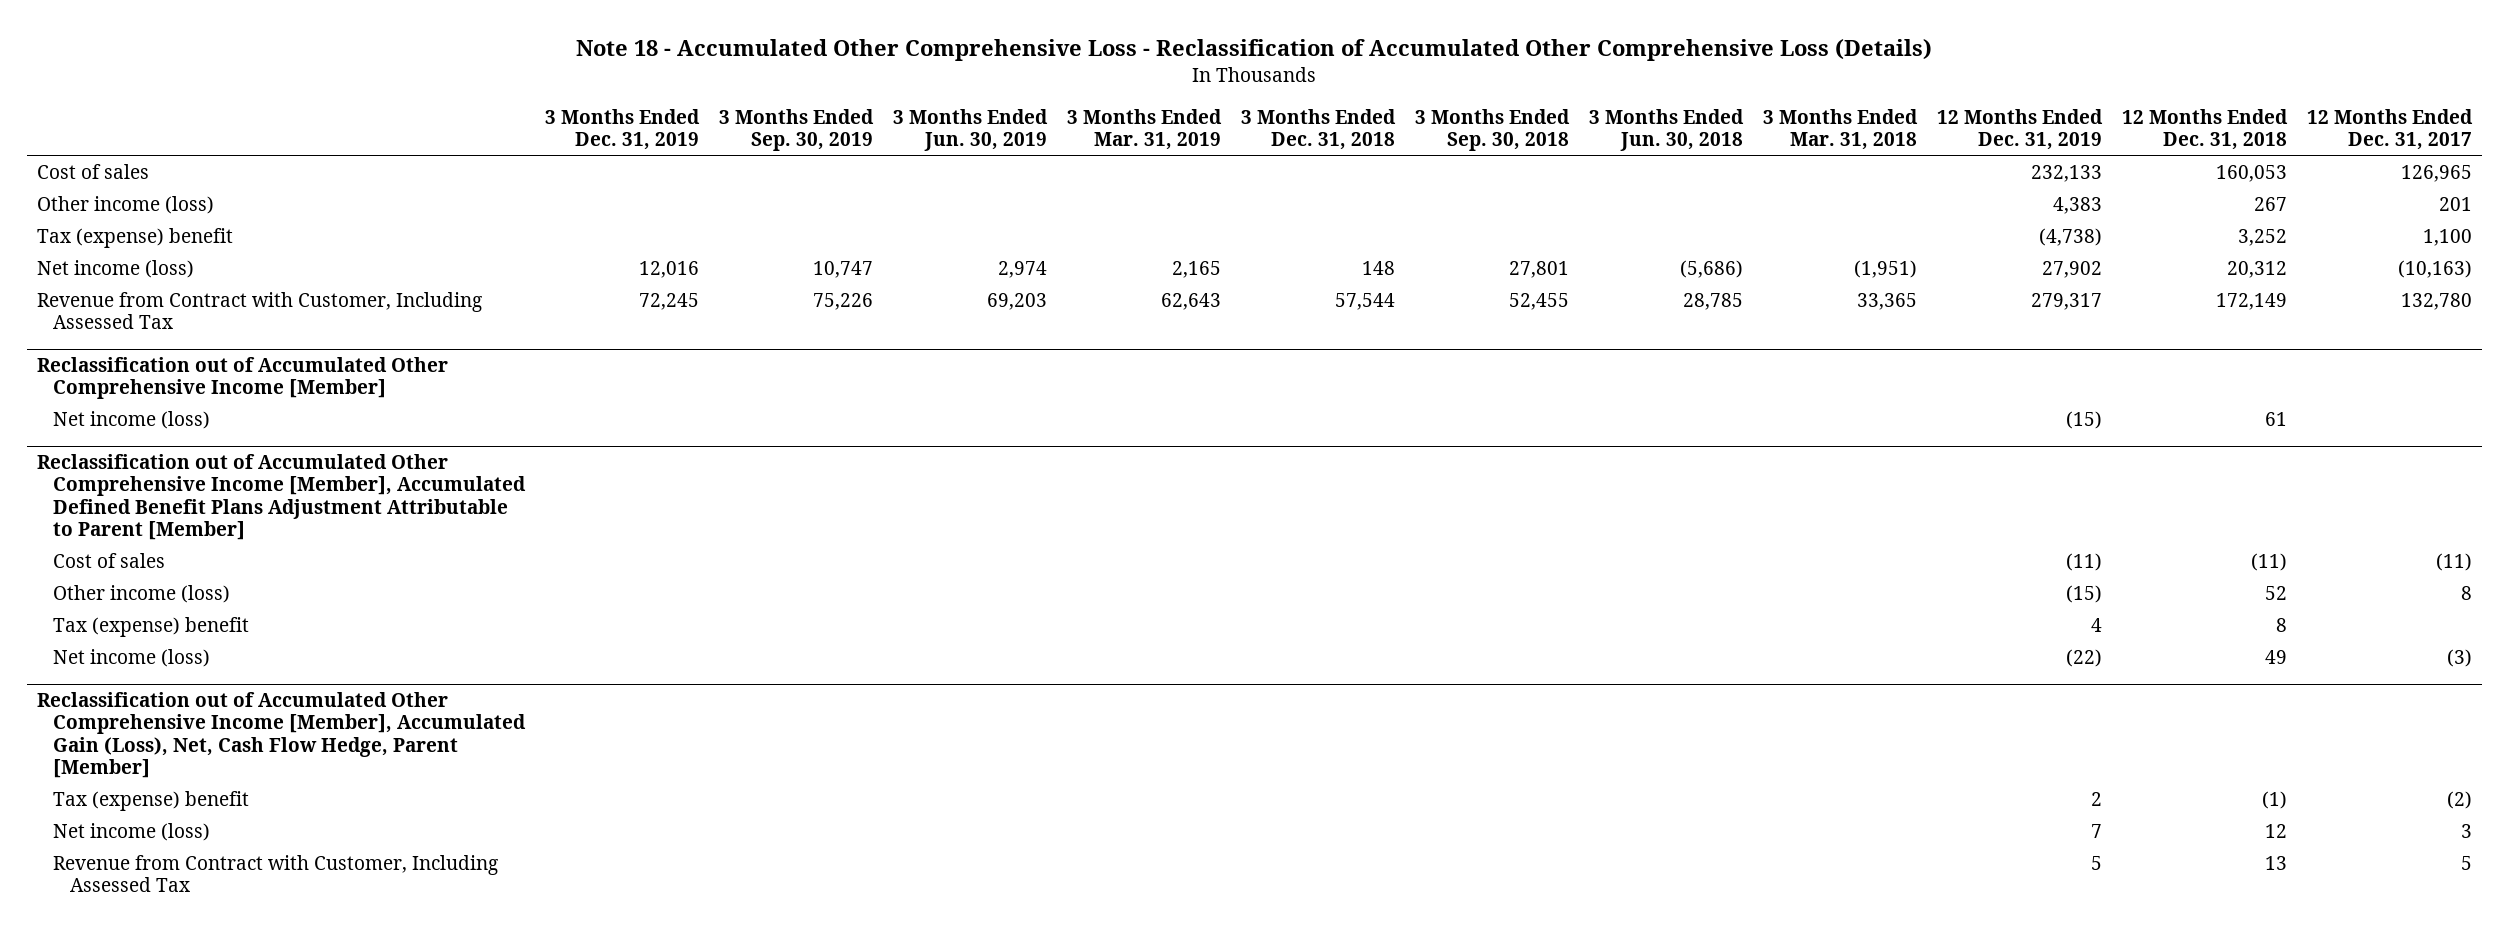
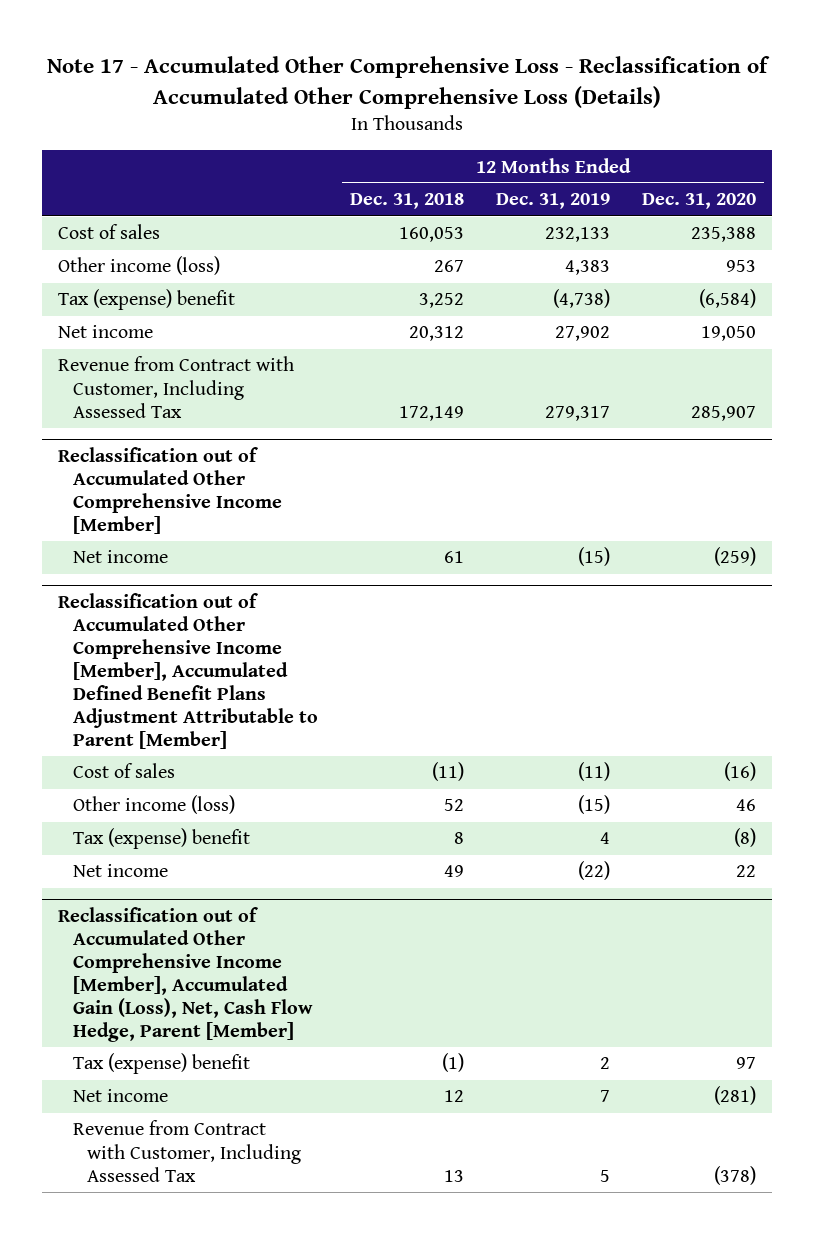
- Note 18 - Accumulated Other Comprehensive Loss - Reclassification of Accumulated Other Comprehensive Loss (Details)
+ Note 17 - Accumulated Other Comprehensive Loss - Reclassification of Accumulated Other Comprehensive Loss (Details)
- | 3 Months Ended Dec. 31, 2019 | 3 Months Ended Sep. 30, 2019 | 3 Months Ended Jun. 30, 2019 | 3 Months Ended Mar. 31, 2019 | 3 Months Ended Dec. 31, 2018 | 3 Months Ended Sep. 30, 2018 | 3 Months Ended Jun. 30, 2018 | 3 Months Ended Mar. 31, 2018 | 12 Months Ended Dec. 31, 2019 | 12 Months Ended Dec. 31, 2018 | 12 Months Ended Dec. 31, 2017
+ | 12 Months Ended Dec. 31, 2018 | 12 Months Ended Dec. 31, 2019 | 12 Months Ended Dec. 31, 2020
- Net income (loss) | 12,016 | 10,747 | 2,974 | 2,165 | 148 | 27,801 | (5,686) | (1,951) | 27,902 | 20,312 | (10,163)
+ Net income | 20,312 | 27,902 | 19,050
@ Reclassification out of Accumulated Other Comprehensive Income [Member]
- Net income (loss) | | | | | | | | | (15) | 61 |
+ Net income | 61 | (15) | (259)
@ Reclassification out of Accumulated Other Comprehensive Income [Member], Accumulated Defined Benefit Plans Adjustment Attributable to Parent [Member]
- Net income (loss) | | | | | | | | | (22) | 49 | (3)
+ Net income | 49 | (22) | 22
@ Reclassification out of Accumulated Other Comprehensive Income [Member], Accumulated Gain (Loss), Net, Cash Flow Hedge, Parent [Member]
- Net income (loss) | | | | | | | | | 7 | 12 | 3
+ Net income | 12 | 7 | (281)

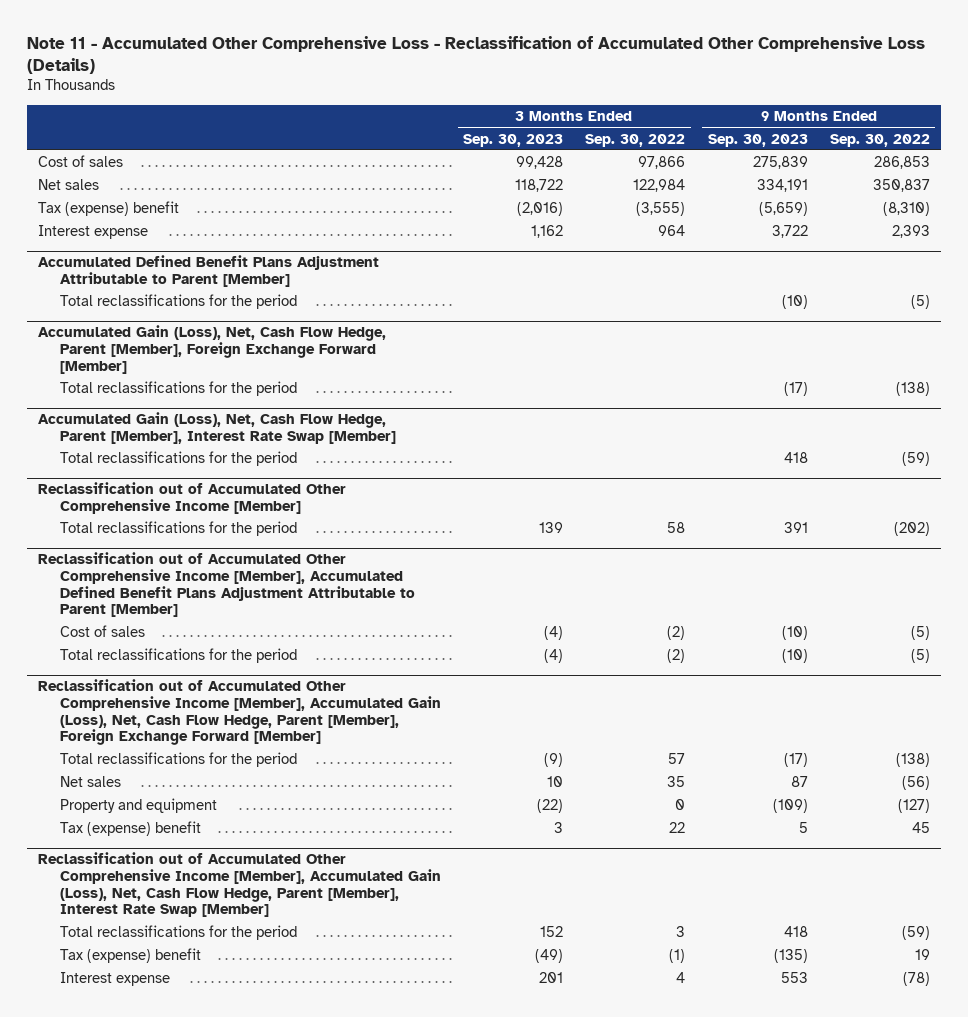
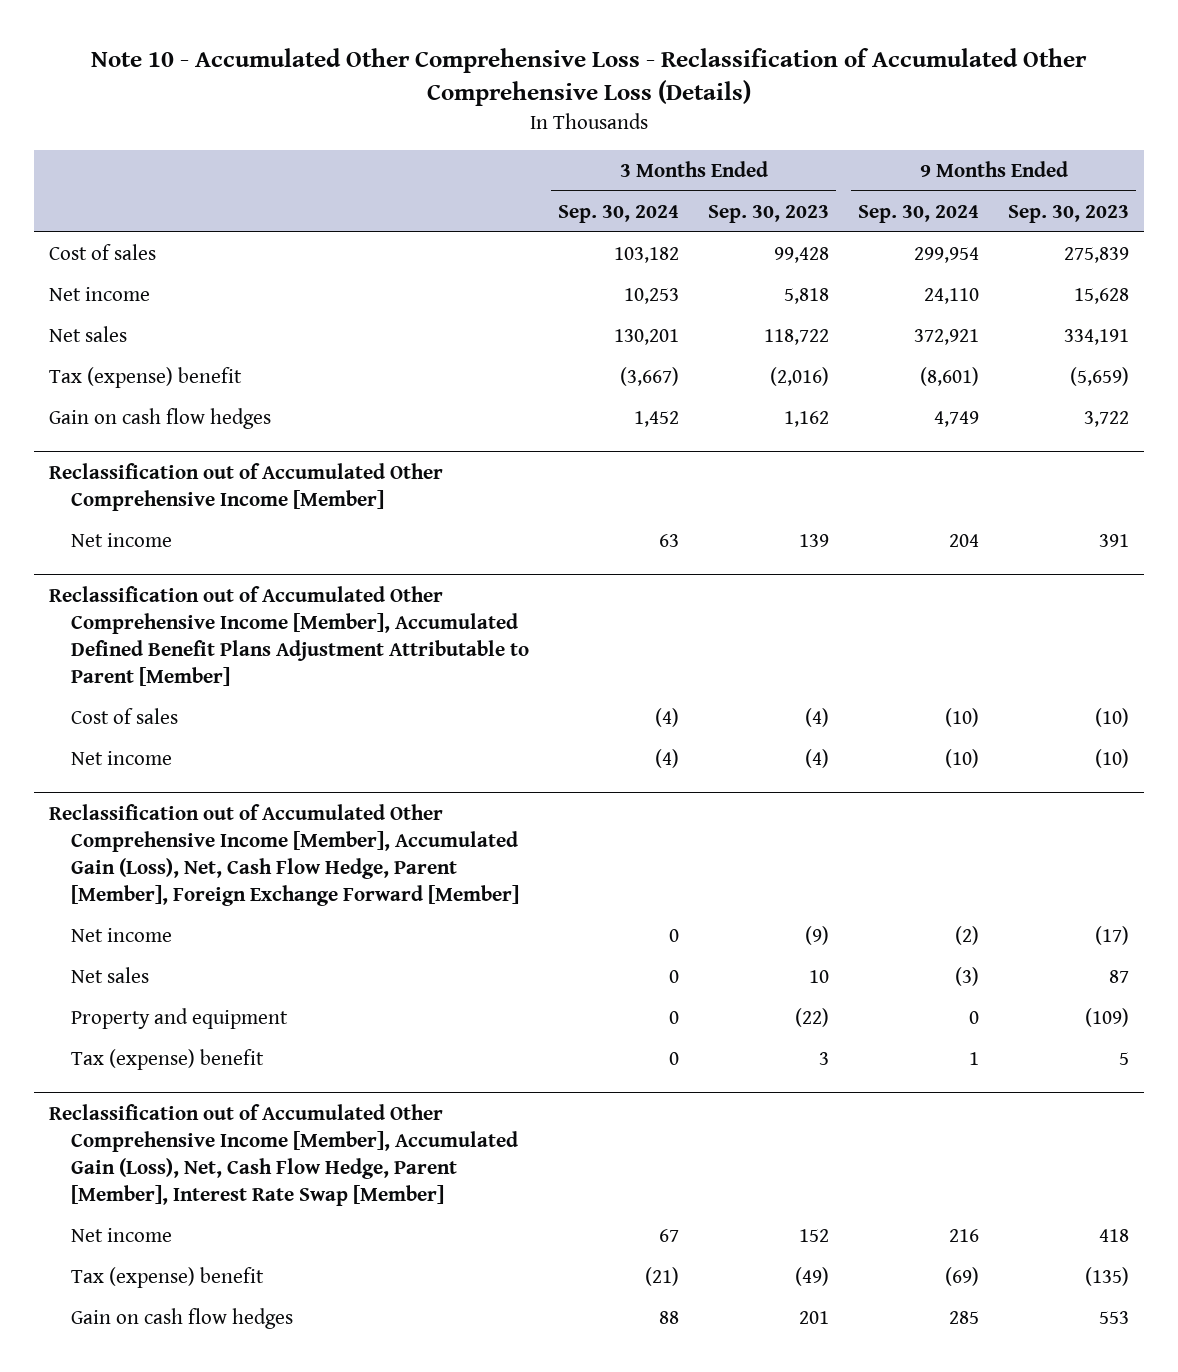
- Note 11 - Accumulated Other Comprehensive Loss - Reclassification of Accumulated Other Comprehensive Loss (Details)
+ Note 10 - Accumulated Other Comprehensive Loss - Reclassification of Accumulated Other Comprehensive Loss (Details)
- | 3 Months Ended Sep. 30, 2023 | 3 Months Ended Sep. 30, 2022 | 9 Months Ended Sep. 30, 2023 | 9 Months Ended Sep. 30, 2022
+ | 3 Months Ended Sep. 30, 2024 | 3 Months Ended Sep. 30, 2023 | 9 Months Ended Sep. 30, 2024 | 9 Months Ended Sep. 30, 2023
+ Net income | 10,253 | 5,818 | 24,110 | 15,628
- Interest expense | 1,162 | 964 | 3,722 | 2,393
- Accumulated Defined Benefit Plans Adjustment Attributable to Parent [Member]
- Total reclassifications for the period | | | (10) | (5)
- Accumulated Gain (Loss), Net, Cash Flow Hedge, Parent [Member], Foreign Exchange Forward [Member]
- Total reclassifications for the period | | | (17) | (138)
- Accumulated Gain (Loss), Net, Cash Flow Hedge, Parent [Member], Interest Rate Swap [Member]
- Total reclassifications for the period | | | 418 | (59)
+ Gain on cash flow hedges | 1,452 | 1,162 | 4,749 | 3,722
@ Reclassification out of Accumulated Other Comprehensive Income [Member]
- Total reclassifications for the period | 139 | 58 | 391 | (202)
+ Net income | 63 | 139 | 204 | 391
@ Reclassification out of Accumulated Other Comprehensive Income [Member], Accumulated Defined Benefit Plans Adjustment Attributable to Parent [Member]
- Total reclassifications for the period | (4) | (2) | (10) | (5)
+ Net income | (4) | (4) | (10) | (10)
@ Reclassification out of Accumulated Other Comprehensive Income [Member], Accumulated Gain (Loss), Net, Cash Flow Hedge, Parent [Member], Foreign Exchange Forward [Member]
- Total reclassifications for the period | (9) | 57 | (17) | (138)
+ Net income | 0 | (9) | (2) | (17)
@ Reclassification out of Accumulated Other Comprehensive Income [Member], Accumulated Gain (Loss), Net, Cash Flow Hedge, Parent [Member], Interest Rate Swap [Member]
- Total reclassifications for the period | 152 | 3 | 418 | (59)
+ Net income | 67 | 152 | 216 | 418
- Interest expense | 201 | 4 | 553 | (78)
+ Gain on cash flow hedges | 88 | 201 | 285 | 553

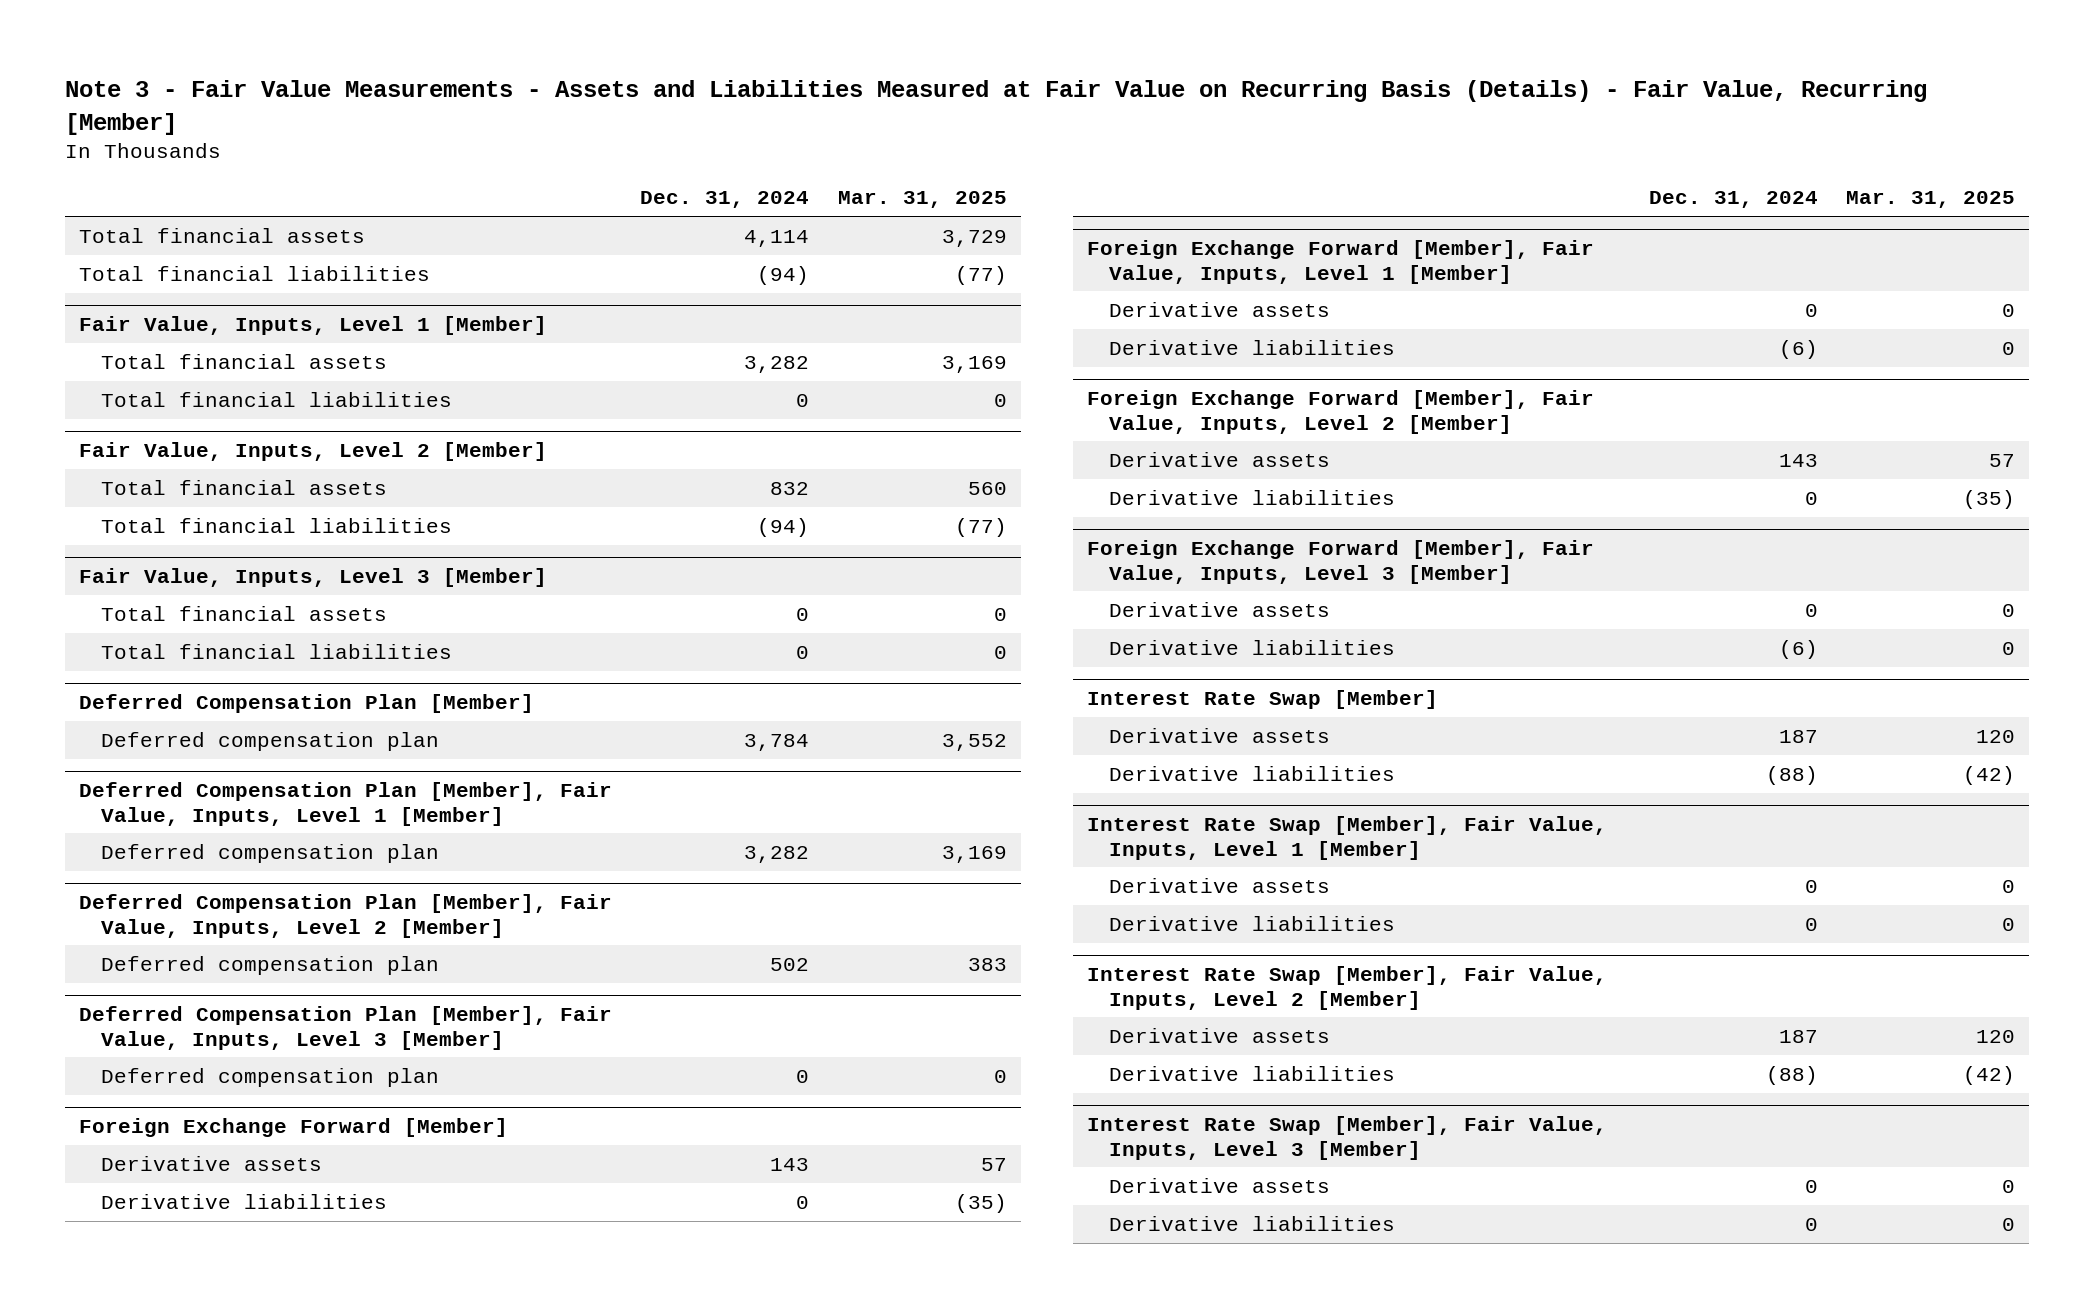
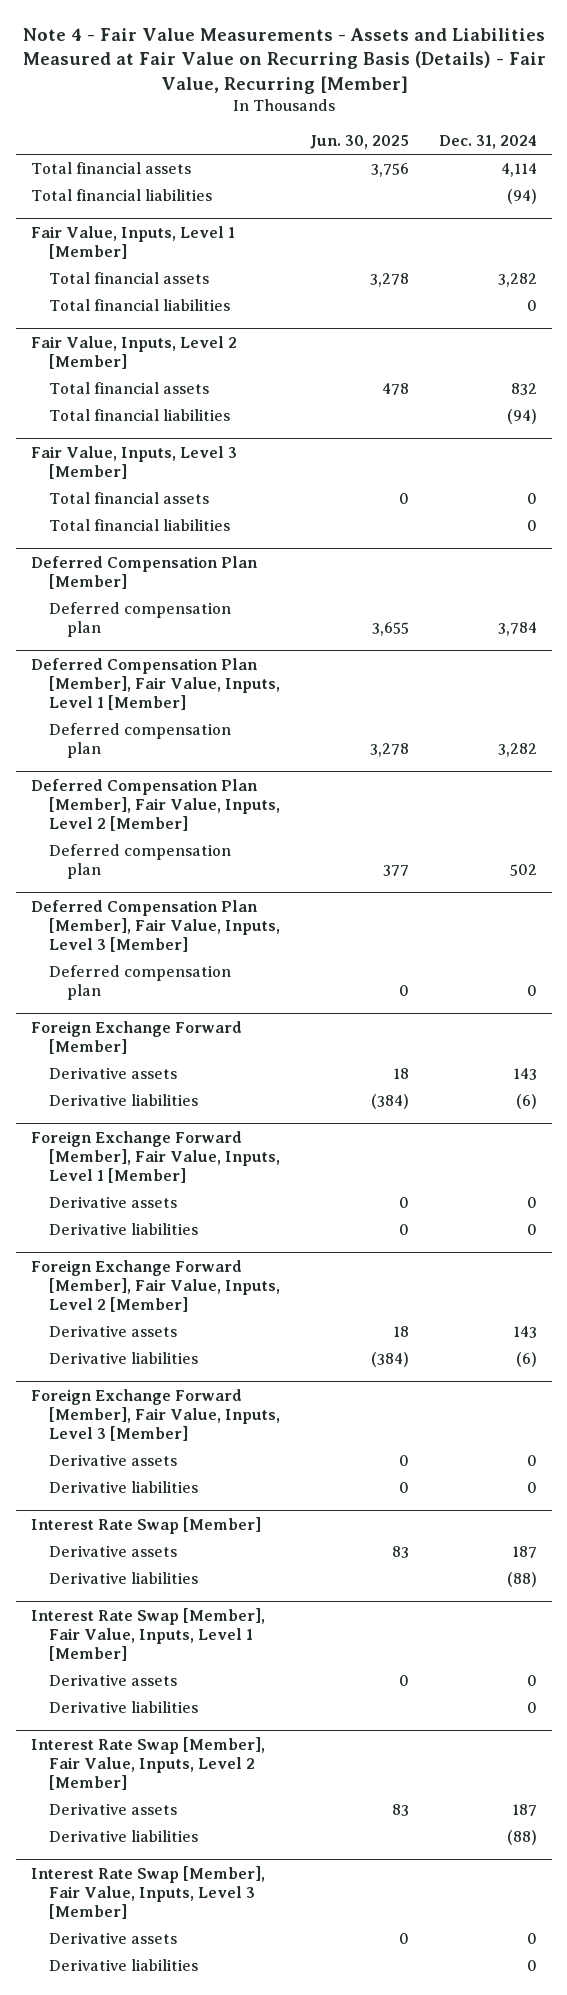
- Note 3 - Fair Value Measurements - Assets and Liabilities Measured at Fair Value on Recurring Basis (Details) - Fair Value, Recurring [Member]
+ Note 4 - Fair Value Measurements - Assets and Liabilities Measured at Fair Value on Recurring Basis (Details) - Fair Value, Recurring [Member]
- | Dec. 31, 2024 | Mar. 31, 2025
+ | Jun. 30, 2025 | Dec. 31, 2024
@ Foreign Exchange Forward [Member]
- Derivative liabilities | 0 | (35)
+ Derivative liabilities | (384) | (6)
@ Foreign Exchange Forward [Member], Fair Value, Inputs, Level 1 [Member]
- Derivative liabilities | (6) | 0
+ Derivative liabilities | 0 | 0
@ Foreign Exchange Forward [Member], Fair Value, Inputs, Level 2 [Member]
- Derivative liabilities | 0 | (35)
+ Derivative liabilities | (384) | (6)
@ Foreign Exchange Forward [Member], Fair Value, Inputs, Level 3 [Member]
- Derivative liabilities | (6) | 0
+ Derivative liabilities | 0 | 0

